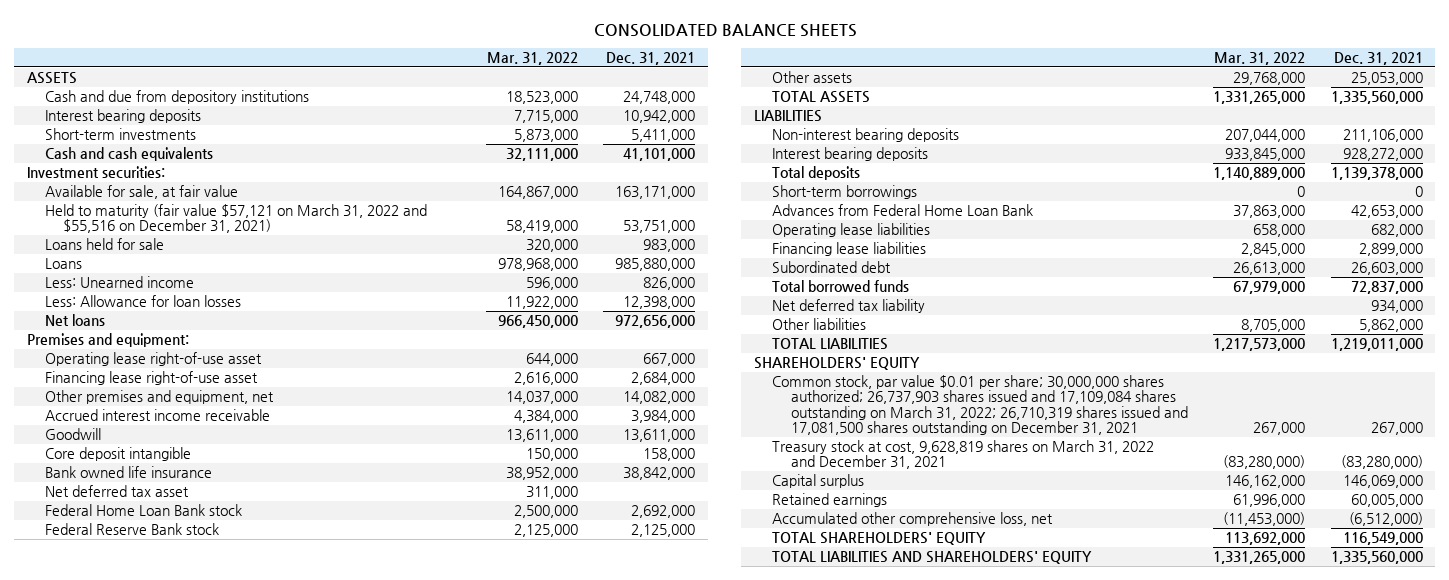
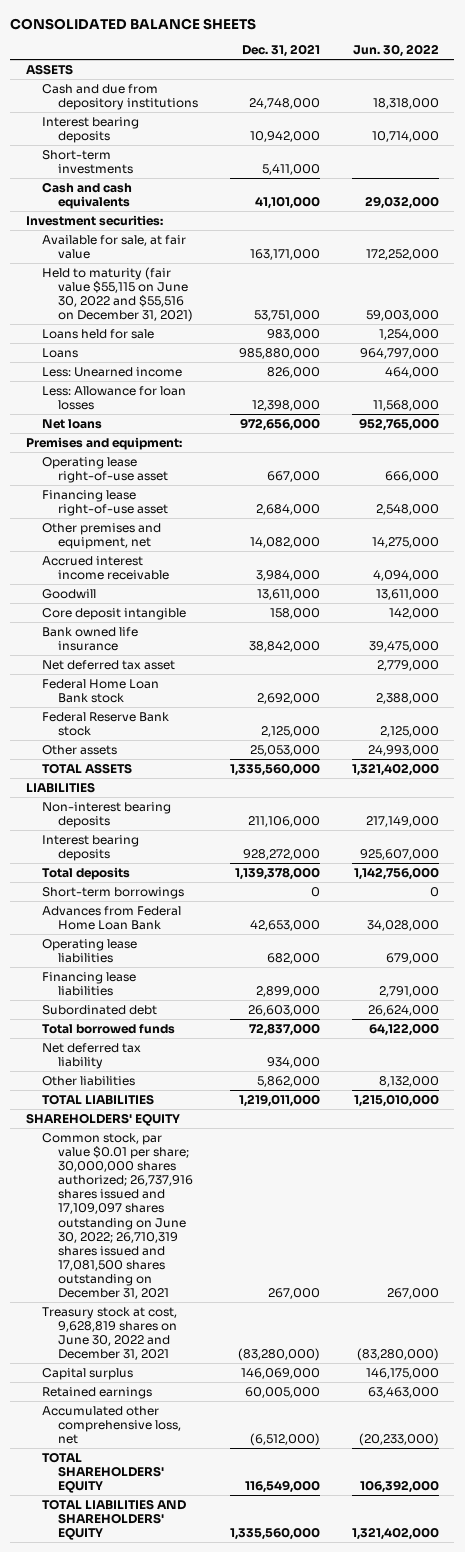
- | Mar. 31, 2022 | Dec. 31, 2021
+ | Dec. 31, 2021 | Jun. 30, 2022
- Held to maturity (fair value $57,121 on March 31, 2022 and $55,516 on December 31, 2021) | 58,419,000 | 53,751,000
+ Held to maturity (fair value $55,115 on June 30, 2022 and $55,516 on December 31, 2021) | 53,751,000 | 59,003,000
- Common stock, par value $0.01 per share; 30,000,000 shares authorized; 26,737,903 shares issued and 17,109,084 shares outstanding on March 31, 2022; 26,710,319 shares issued and 17,081,500 shares outstanding on December 31, 2021 | 267,000 | 267,000
- Treasury stock at cost, 9,628,819 shares on March 31, 2022 and December 31, 2021 | (83,280,000) | (83,280,000)
+ Common stock, par value $0.01 per share; 30,000,000 shares authorized; 26,737,916 shares issued and 17,109,097 shares outstanding on June 30, 2022; 26,710,319 shares issued and 17,081,500 shares outstanding on December 31, 2021 | 267,000 | 267,000
+ Treasury stock at cost, 9,628,819 shares on June 30, 2022 and December 31, 2021 | (83,280,000) | (83,280,000)

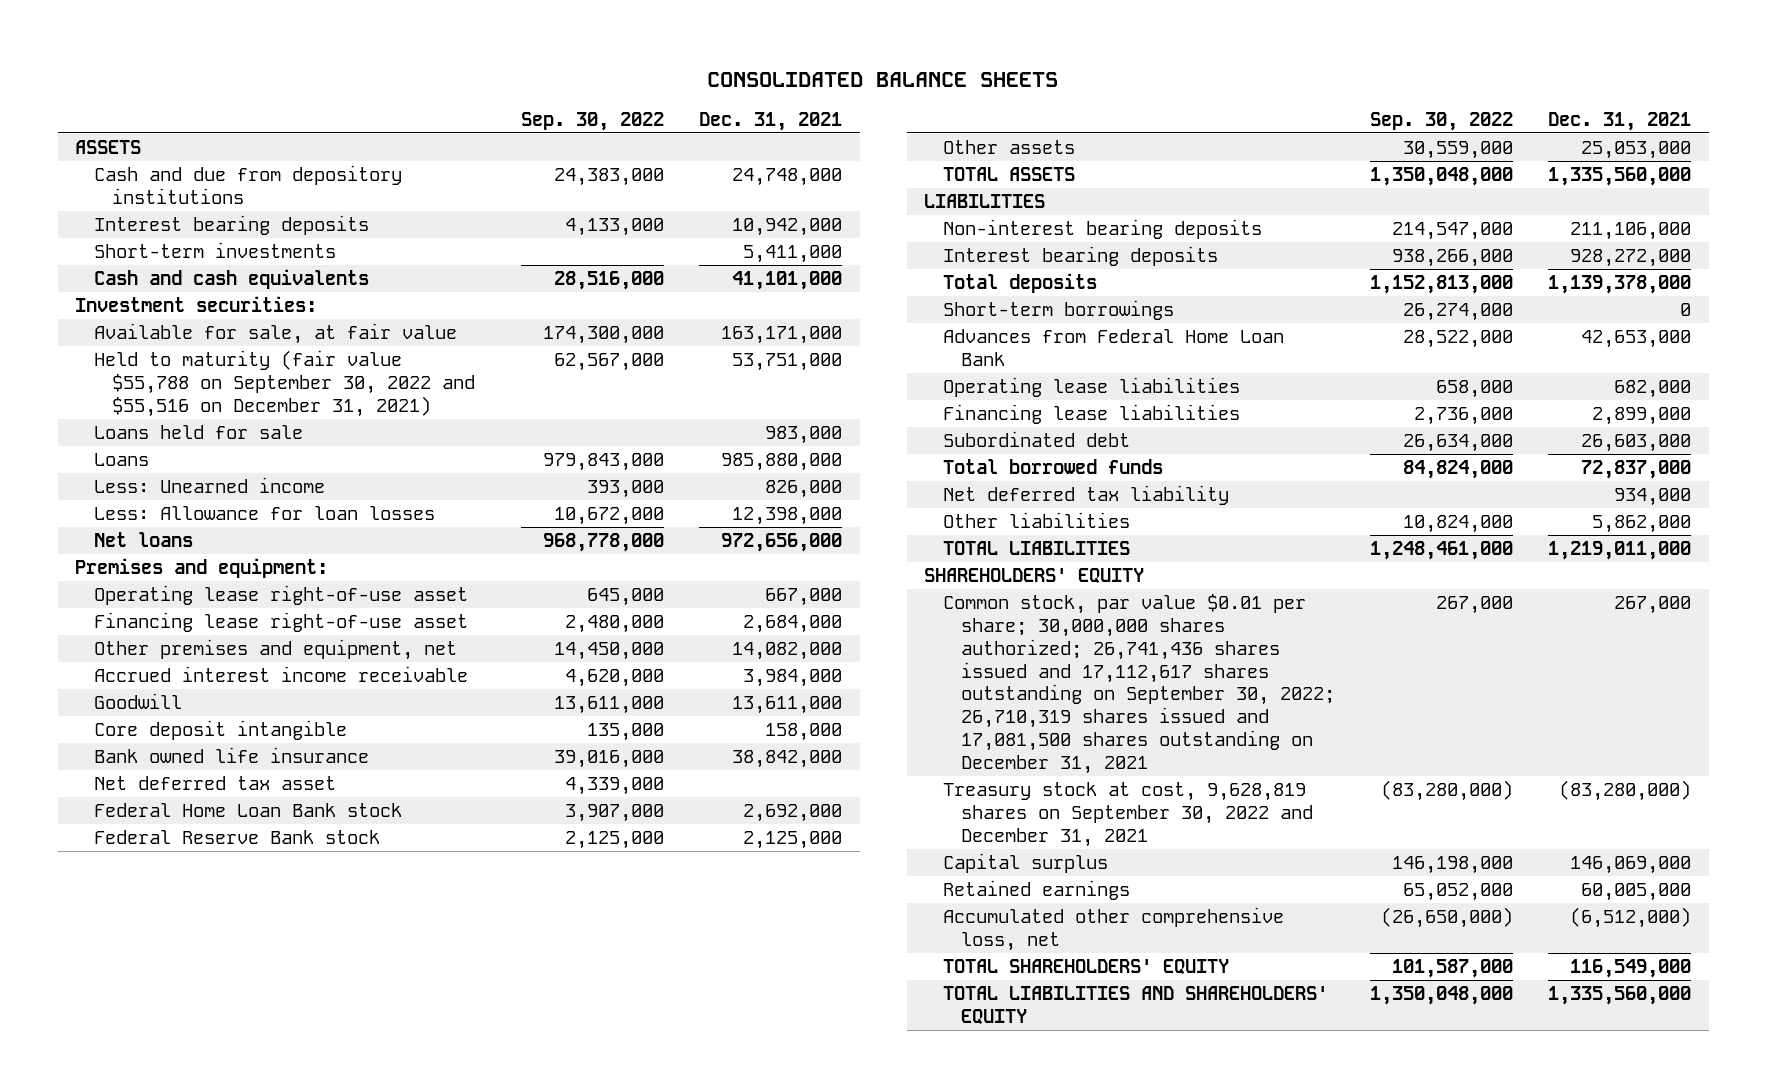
- | Dec. 31, 2021 | Jun. 30, 2022
+ | Sep. 30, 2022 | Dec. 31, 2021
- Held to maturity (fair value $55,115 on June 30, 2022 and $55,516 on December 31, 2021) | 53,751,000 | 59,003,000
+ Held to maturity (fair value $55,788 on September 30, 2022 and $55,516 on December 31, 2021) | 62,567,000 | 53,751,000
- Common stock, par value $0.01 per share; 30,000,000 shares authorized; 26,737,916 shares issued and 17,109,097 shares outstanding on June 30, 2022; 26,710,319 shares issued and 17,081,500 shares outstanding on December 31, 2021 | 267,000 | 267,000
- Treasury stock at cost, 9,628,819 shares on June 30, 2022 and December 31, 2021 | (83,280,000) | (83,280,000)
+ Common stock, par value $0.01 per share; 30,000,000 shares authorized; 26,741,436 shares issued and 17,112,617 shares outstanding on September 30, 2022; 26,710,319 shares issued and 17,081,500 shares outstanding on December 31, 2021 | 267,000 | 267,000
+ Treasury stock at cost, 9,628,819 shares on September 30, 2022 and December 31, 2021 | (83,280,000) | (83,280,000)

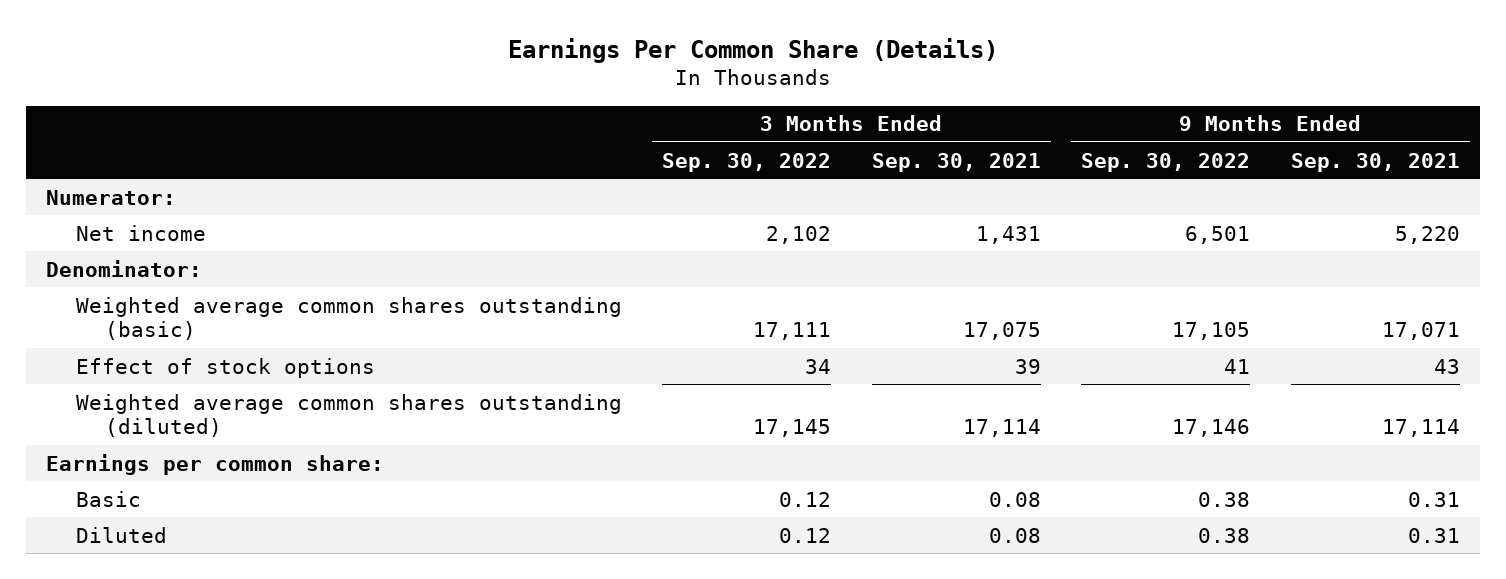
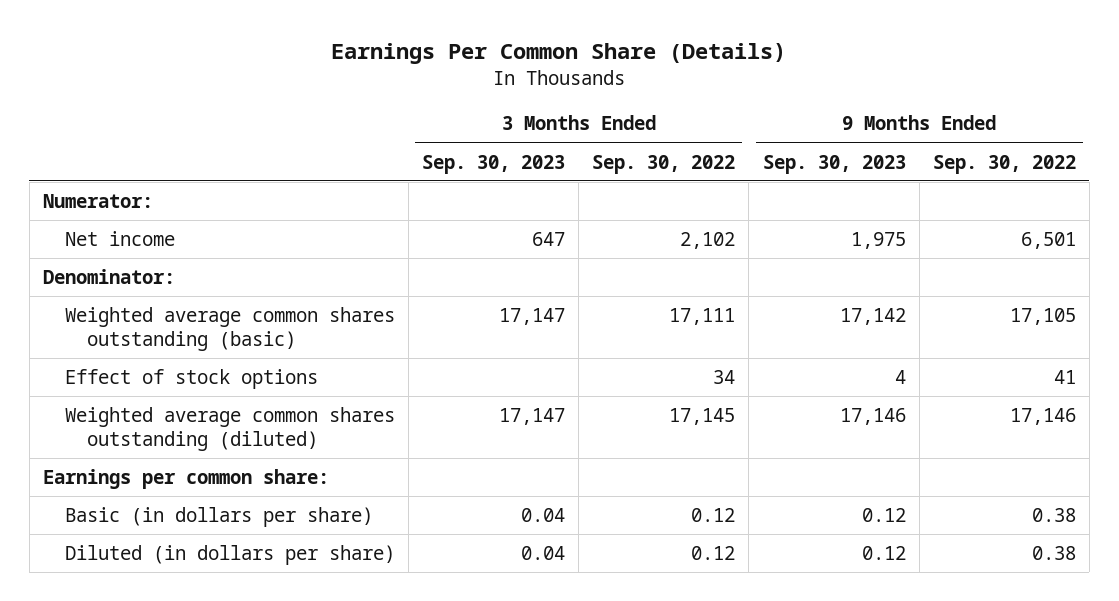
- | 3 Months Ended Sep. 30, 2022 | 3 Months Ended Sep. 30, 2021 | 9 Months Ended Sep. 30, 2022 | 9 Months Ended Sep. 30, 2021
+ | 3 Months Ended Sep. 30, 2023 | 3 Months Ended Sep. 30, 2022 | 9 Months Ended Sep. 30, 2023 | 9 Months Ended Sep. 30, 2022
- Basic | 0.12 | 0.08 | 0.38 | 0.31
- Diluted | 0.12 | 0.08 | 0.38 | 0.31
+ Basic (in dollars per share) | 0.04 | 0.12 | 0.12 | 0.38
+ Diluted (in dollars per share) | 0.04 | 0.12 | 0.12 | 0.38

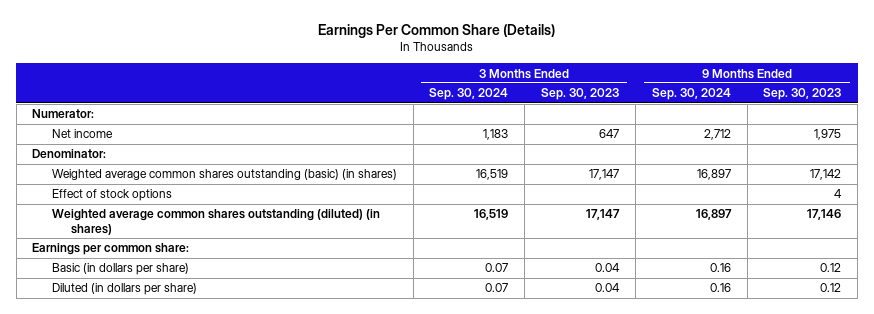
- | 3 Months Ended Sep. 30, 2023 | 3 Months Ended Sep. 30, 2022 | 9 Months Ended Sep. 30, 2023 | 9 Months Ended Sep. 30, 2022
+ | 3 Months Ended Sep. 30, 2024 | 3 Months Ended Sep. 30, 2023 | 9 Months Ended Sep. 30, 2024 | 9 Months Ended Sep. 30, 2023
- Weighted average common shares outstanding (basic) | 17,147 | 17,111 | 17,142 | 17,105
+ Weighted average common shares outstanding (basic) (in shares) | 16,519 | 17,147 | 16,897 | 17,142
- Weighted average common shares outstanding (diluted) | 17,147 | 17,145 | 17,146 | 17,146
+ Weighted average common shares outstanding (diluted) (in shares) | 16,519 | 17,147 | 16,897 | 17,146

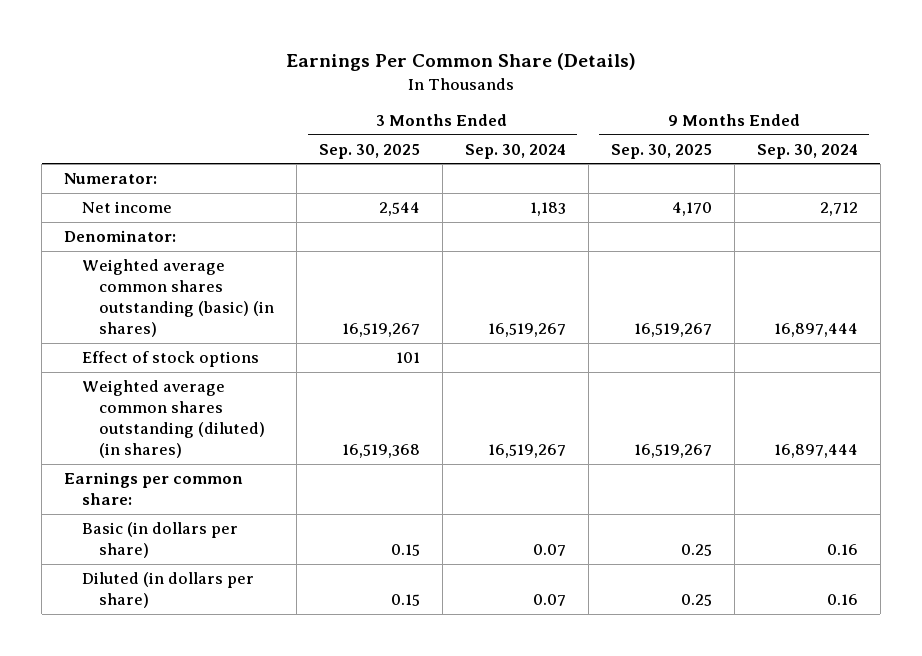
- | 3 Months Ended Sep. 30, 2024 | 3 Months Ended Sep. 30, 2023 | 9 Months Ended Sep. 30, 2024 | 9 Months Ended Sep. 30, 2023
+ | 3 Months Ended Sep. 30, 2025 | 3 Months Ended Sep. 30, 2024 | 9 Months Ended Sep. 30, 2025 | 9 Months Ended Sep. 30, 2024
- Weighted average common shares outstanding (basic) (in shares) | 16,519 | 17,147 | 16,897 | 17,142
+ Weighted average common shares outstanding (basic) (in shares) | 16,519,267 | 16,519,267 | 16,519,267 | 16,897,444
- Weighted average common shares outstanding (diluted) (in shares) | 16,519 | 17,147 | 16,897 | 17,146
+ Weighted average common shares outstanding (diluted) (in shares) | 16,519,368 | 16,519,267 | 16,519,267 | 16,897,444

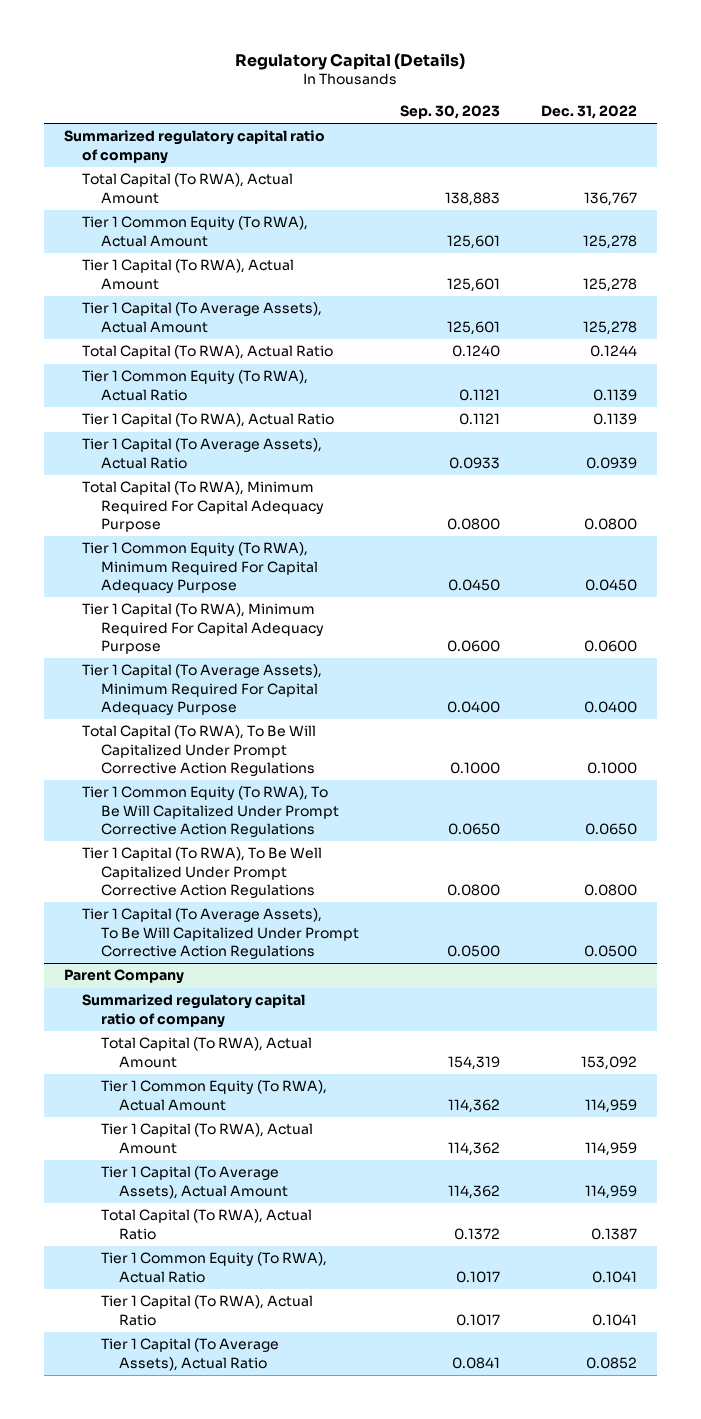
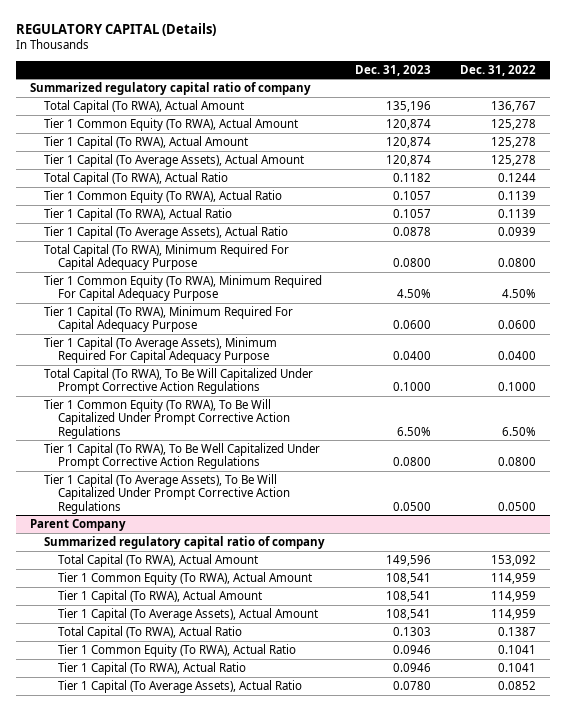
- Regulatory Capital (Details)
+ REGULATORY CAPITAL (Details)
- | Sep. 30, 2023 | Dec. 31, 2022
+ | Dec. 31, 2023 | Dec. 31, 2022
- Tier 1 Common Equity (To RWA), Minimum Required For Capital Adequacy Purpose | 0.0450 | 0.0450
+ Tier 1 Common Equity (To RWA), Minimum Required For Capital Adequacy Purpose | 4.50% | 4.50%
- Tier 1 Common Equity (To RWA), To Be Will Capitalized Under Prompt Corrective Action Regulations | 0.0650 | 0.0650
+ Tier 1 Common Equity (To RWA), To Be Will Capitalized Under Prompt Corrective Action Regulations | 6.50% | 6.50%

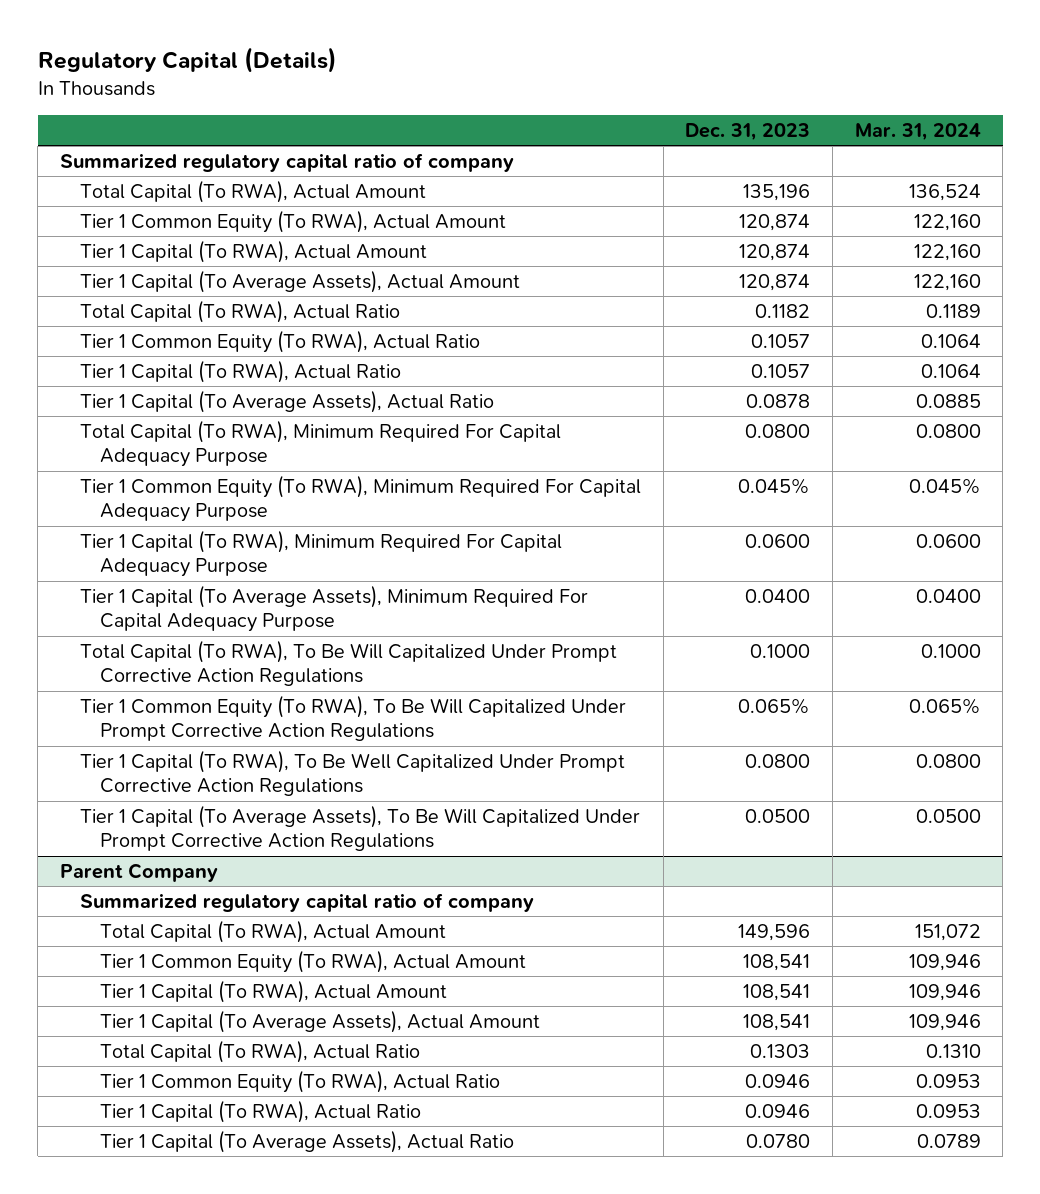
- REGULATORY CAPITAL (Details)
+ Regulatory Capital (Details)
- | Dec. 31, 2023 | Dec. 31, 2022
+ | Dec. 31, 2023 | Mar. 31, 2024
- Tier 1 Common Equity (To RWA), Minimum Required For Capital Adequacy Purpose | 4.50% | 4.50%
+ Tier 1 Common Equity (To RWA), Minimum Required For Capital Adequacy Purpose | 0.045% | 0.045%
- Tier 1 Common Equity (To RWA), To Be Will Capitalized Under Prompt Corrective Action Regulations | 6.50% | 6.50%
+ Tier 1 Common Equity (To RWA), To Be Will Capitalized Under Prompt Corrective Action Regulations | 0.065% | 0.065%

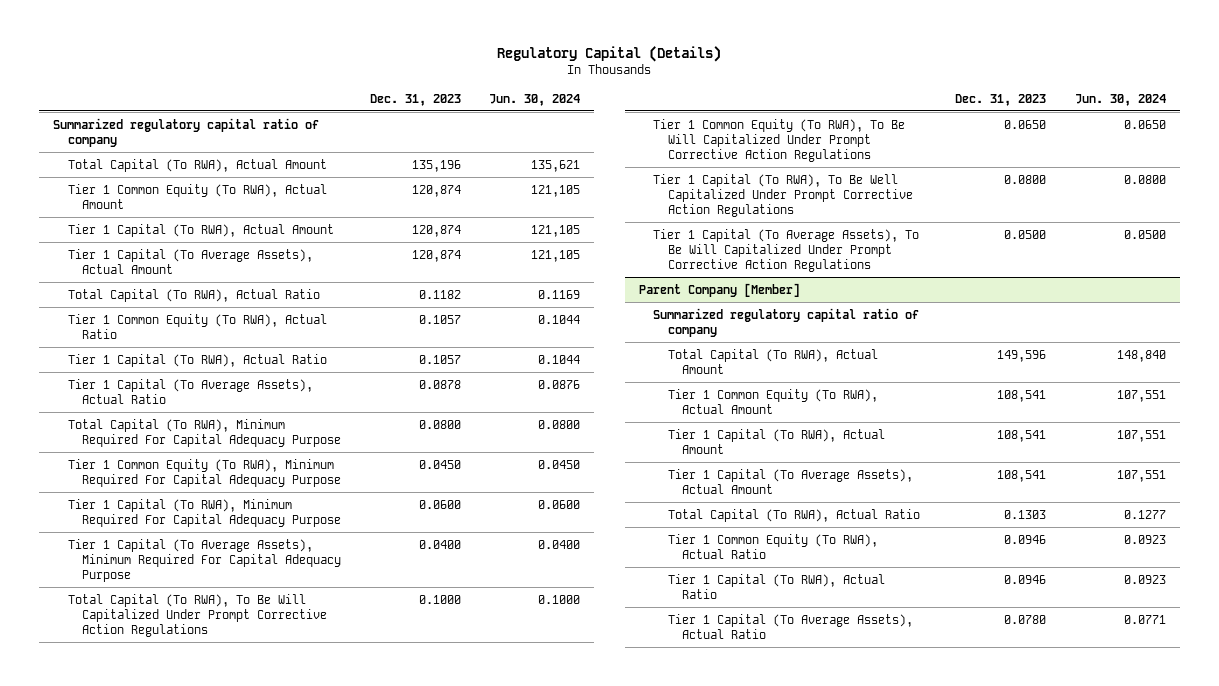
- | Dec. 31, 2023 | Mar. 31, 2024
+ | Dec. 31, 2023 | Jun. 30, 2024
- Tier 1 Common Equity (To RWA), Minimum Required For Capital Adequacy Purpose | 0.045% | 0.045%
+ Tier 1 Common Equity (To RWA), Minimum Required For Capital Adequacy Purpose | 0.0450 | 0.0450
- Tier 1 Common Equity (To RWA), To Be Will Capitalized Under Prompt Corrective Action Regulations | 0.065% | 0.065%
+ Tier 1 Common Equity (To RWA), To Be Will Capitalized Under Prompt Corrective Action Regulations | 0.0650 | 0.0650
- Parent Company
+ Parent Company [Member]

